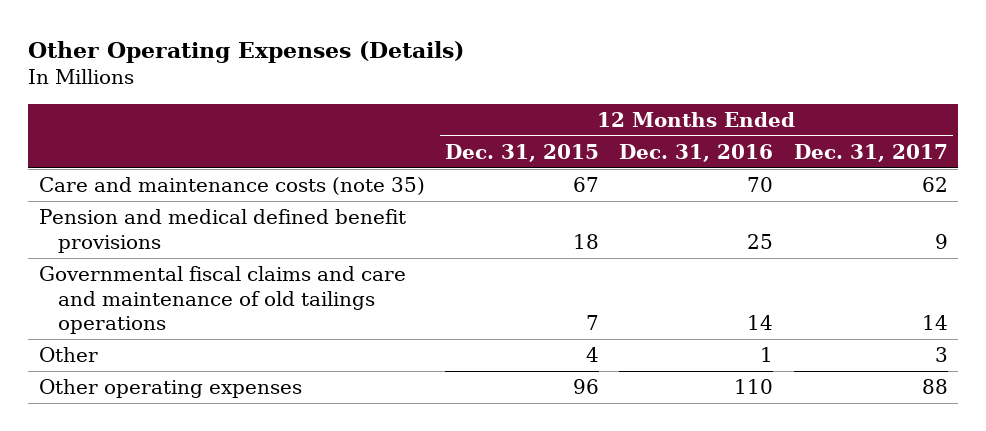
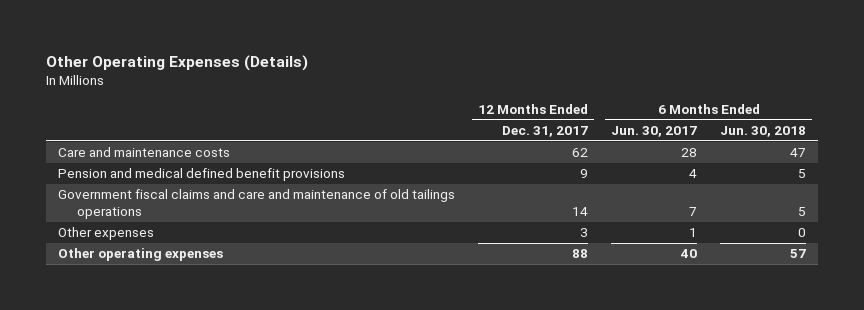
- | 12 Months Ended Dec. 31, 2015 | 12 Months Ended Dec. 31, 2016 | 12 Months Ended Dec. 31, 2017
+ | 12 Months Ended Dec. 31, 2017 | 6 Months Ended Jun. 30, 2017 | 6 Months Ended Jun. 30, 2018
- Care and maintenance costs (note 35) | 67 | 70 | 62
+ Care and maintenance costs | 62 | 28 | 47
- Governmental fiscal claims and care and maintenance of old tailings operations | 7 | 14 | 14
- Other | 4 | 1 | 3
+ Government fiscal claims and care and maintenance of old tailings operations | 14 | 7 | 5
+ Other expenses | 3 | 1 | 0

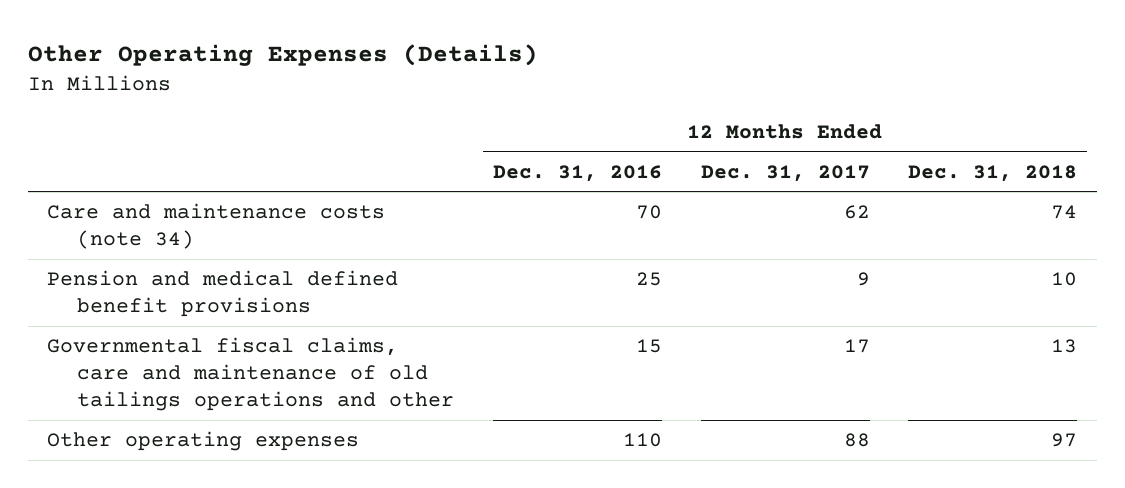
- | 12 Months Ended Dec. 31, 2017 | 6 Months Ended Jun. 30, 2017 | 6 Months Ended Jun. 30, 2018
+ | 12 Months Ended Dec. 31, 2016 | 12 Months Ended Dec. 31, 2017 | 12 Months Ended Dec. 31, 2018
- Care and maintenance costs | 62 | 28 | 47
+ Care and maintenance costs (note 34) | 70 | 62 | 74
- Government fiscal claims and care and maintenance of old tailings operations | 14 | 7 | 5
- Other expenses | 3 | 1 | 0
+ Governmental fiscal claims, care and maintenance of old tailings operations and other | 15 | 17 | 13

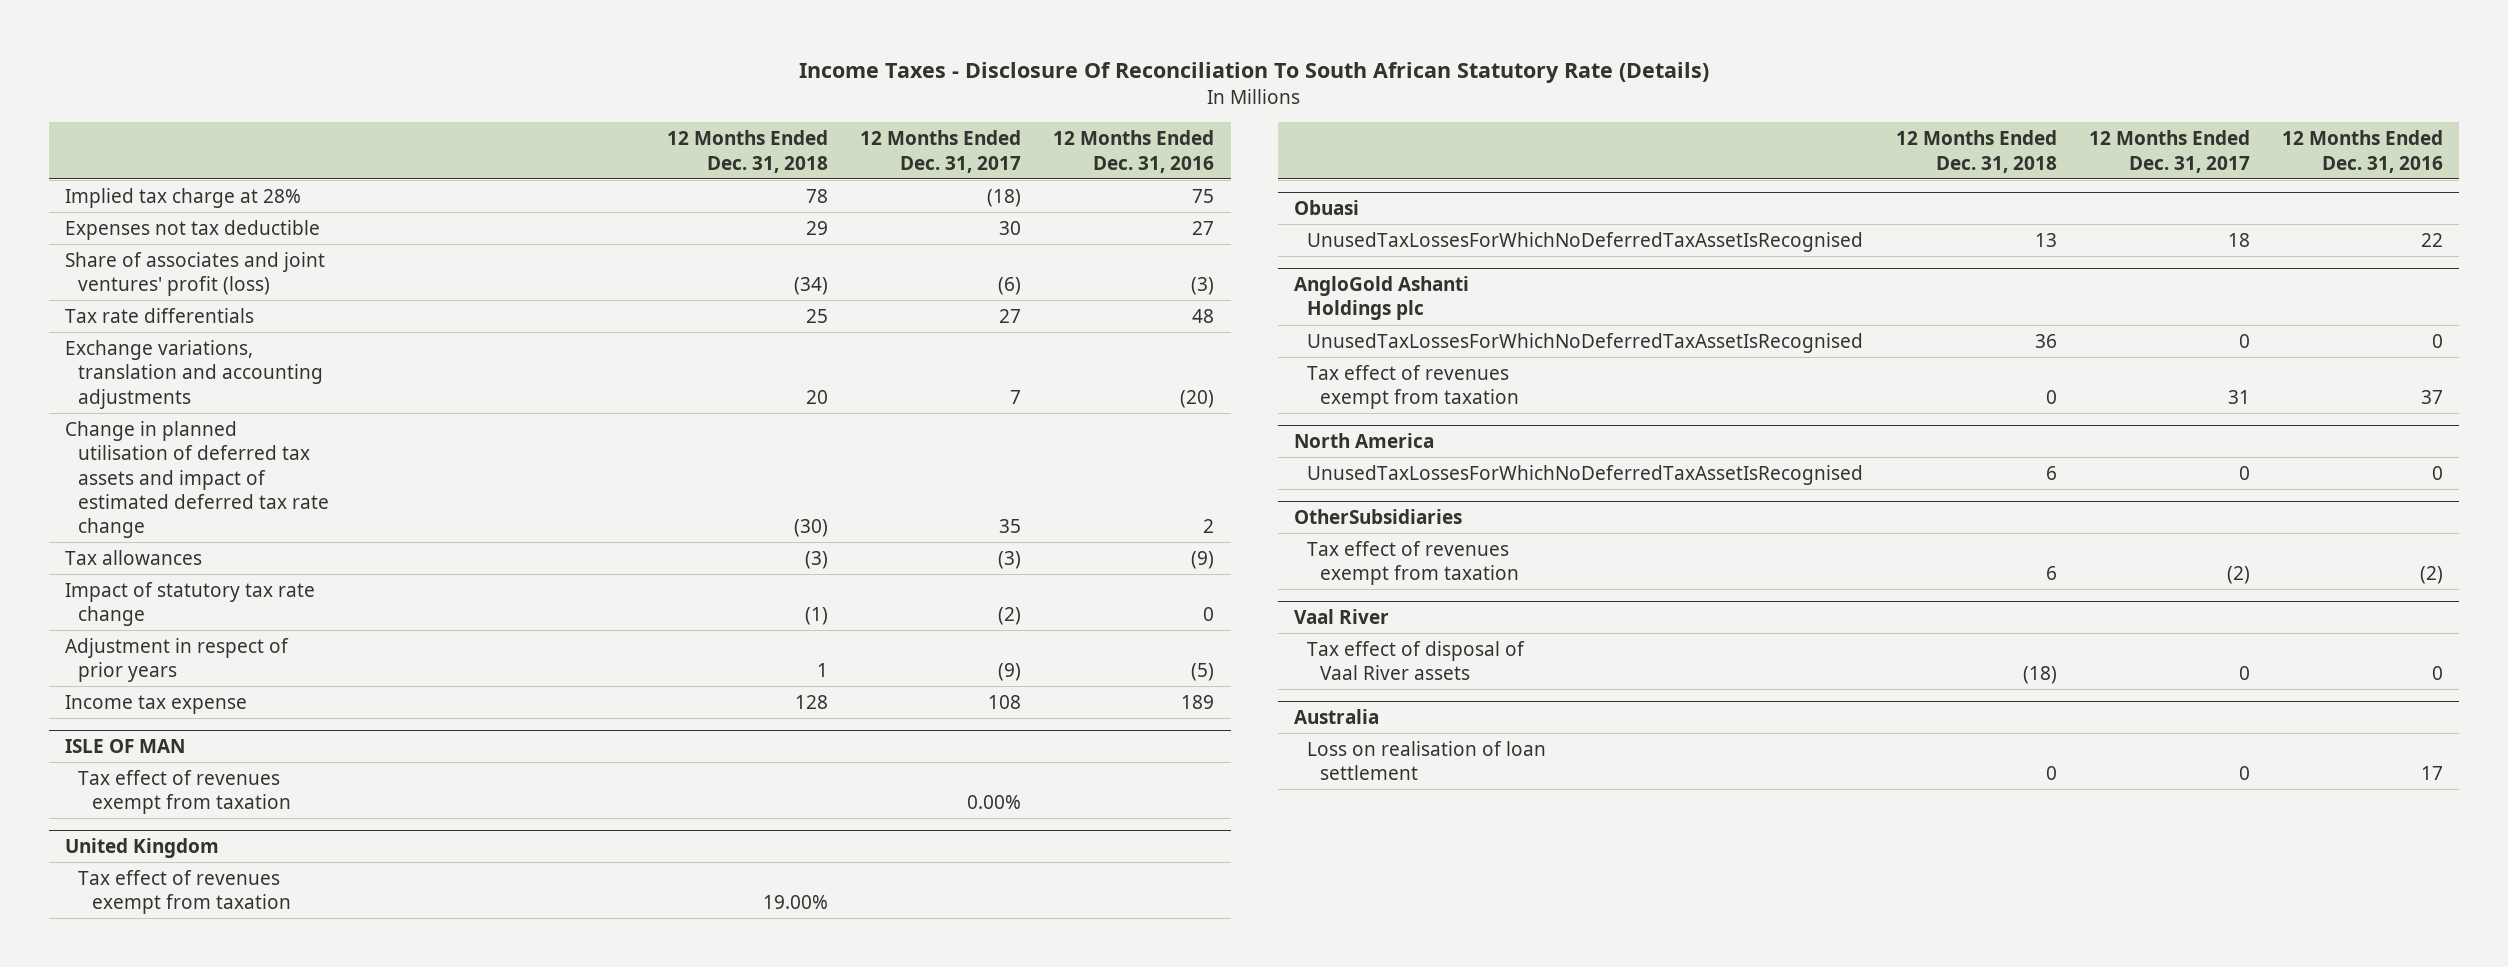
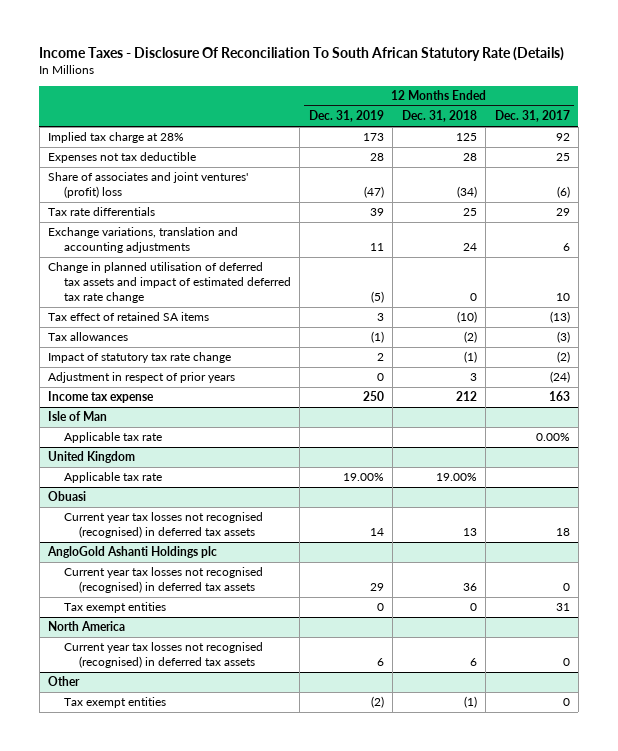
- | 12 Months Ended Dec. 31, 2018 | 12 Months Ended Dec. 31, 2017 | 12 Months Ended Dec. 31, 2016
+ | 12 Months Ended Dec. 31, 2019 | 12 Months Ended Dec. 31, 2018 | 12 Months Ended Dec. 31, 2017
- Implied tax charge at 28% | 78 | (18) | 75
- Expenses not tax deductible | 29 | 30 | 27
- Share of associates and joint ventures' profit (loss) | (34) | (6) | (3)
- Tax rate differentials | 25 | 27 | 48
- Exchange variations, translation and accounting adjustments | 20 | 7 | (20)
- Change in planned utilisation of deferred tax assets and impact of estimated deferred tax rate change | (30) | 35 | 2
- Tax allowances | (3) | (3) | (9)
+ Implied tax charge at 28% | 173 | 125 | 92
+ Expenses not tax deductible | 28 | 28 | 25
+ Share of associates and joint ventures' (profit) loss | (47) | (34) | (6)
+ Tax rate differentials | 39 | 25 | 29
+ Exchange variations, translation and accounting adjustments | 11 | 24 | 6
+ Change in planned utilisation of deferred tax assets and impact of estimated deferred tax rate change | (5) | 0 | 10
+ Tax effect of retained SA items | 3 | (10) | (13)
+ Tax allowances | (1) | (2) | (3)
- Adjustment in respect of prior years | 1 | (9) | (5)
- Income tax expense | 128 | 108 | 189
- ISLE OF MAN
- Tax effect of revenues exempt from taxation | | 0.00% |
+ Adjustment in respect of prior years | 0 | 3 | (24)
+ Income tax expense | 250 | 212 | 163
+ Isle of Man
+ Applicable tax rate | | | 0.00%
@ United Kingdom
- Tax effect of revenues exempt from taxation | 19.00% | |
+ Applicable tax rate | 19.00% | 19.00% |
@ Obuasi
- UnusedTaxLossesForWhichNoDeferredTaxAssetIsRecognised | 13 | 18 | 22
+ Current year tax losses not recognised (recognised) in deferred tax assets | 14 | 13 | 18
@ AngloGold Ashanti Holdings plc
- UnusedTaxLossesForWhichNoDeferredTaxAssetIsRecognised | 36 | 0 | 0
- Tax effect of revenues exempt from taxation | 0 | 31 | 37
+ Current year tax losses not recognised (recognised) in deferred tax assets | 29 | 36 | 0
+ Tax exempt entities | 0 | 0 | 31
@ North America
- UnusedTaxLossesForWhichNoDeferredTaxAssetIsRecognised | 6 | 0 | 0
- OtherSubsidiaries
- Tax effect of revenues exempt from taxation | 6 | (2) | (2)
- Vaal River
- Tax effect of disposal of Vaal River assets | (18) | 0 | 0
- Australia
- Loss on realisation of loan settlement | 0 | 0 | 17
@ North America
+ Current year tax losses not recognised (recognised) in deferred tax assets | 6 | 6 | 0
+ Other
+ Tax exempt entities | (2) | (1) | 0

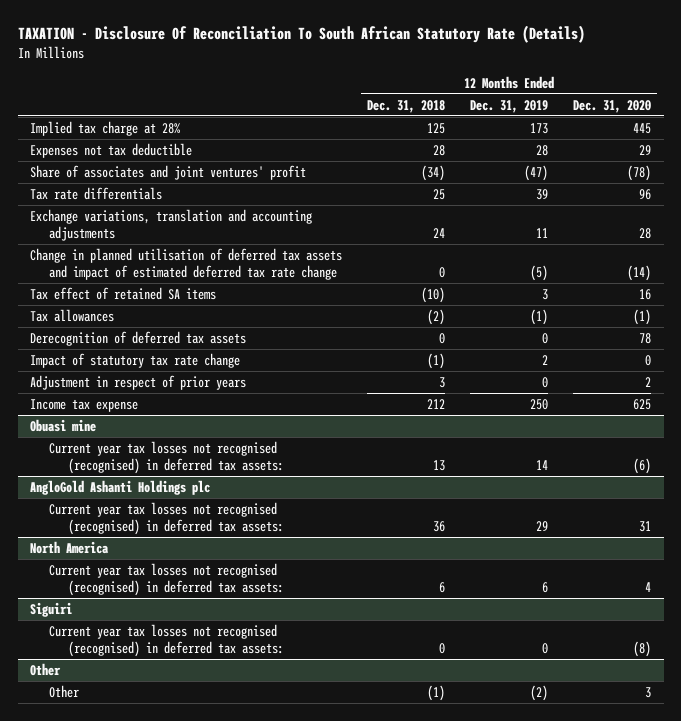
- Income Taxes - Disclosure Of Reconciliation To South African Statutory Rate (Details)
+ TAXATION - Disclosure Of Reconciliation To South African Statutory Rate (Details)
- | 12 Months Ended Dec. 31, 2019 | 12 Months Ended Dec. 31, 2018 | 12 Months Ended Dec. 31, 2017
+ | 12 Months Ended Dec. 31, 2018 | 12 Months Ended Dec. 31, 2019 | 12 Months Ended Dec. 31, 2020
- Share of associates and joint ventures' (profit) loss | (47) | (34) | (6)
+ Share of associates and joint ventures' profit | (34) | (47) | (78)
+ Derecognition of deferred tax assets | 0 | 0 | 78
- Isle of Man
- Applicable tax rate | | | 0.00%
- United Kingdom
- Applicable tax rate | 19.00% | 19.00% |
- Obuasi
- Current year tax losses not recognised (recognised) in deferred tax assets | 14 | 13 | 18
+ Obuasi mine
+ Current year tax losses not recognised (recognised) in deferred tax assets: | 13 | 14 | (6)
@ AngloGold Ashanti Holdings plc
- Current year tax losses not recognised (recognised) in deferred tax assets | 29 | 36 | 0
- Tax exempt entities | 0 | 0 | 31
+ Current year tax losses not recognised (recognised) in deferred tax assets: | 36 | 29 | 31
@ North America
- Current year tax losses not recognised (recognised) in deferred tax assets | 6 | 6 | 0
+ Current year tax losses not recognised (recognised) in deferred tax assets: | 6 | 6 | 4
+ Siguiri
+ Current year tax losses not recognised (recognised) in deferred tax assets: | 0 | 0 | (8)
@ Other
- Tax exempt entities | (2) | (1) | 0
+ Other | (1) | (2) | 3

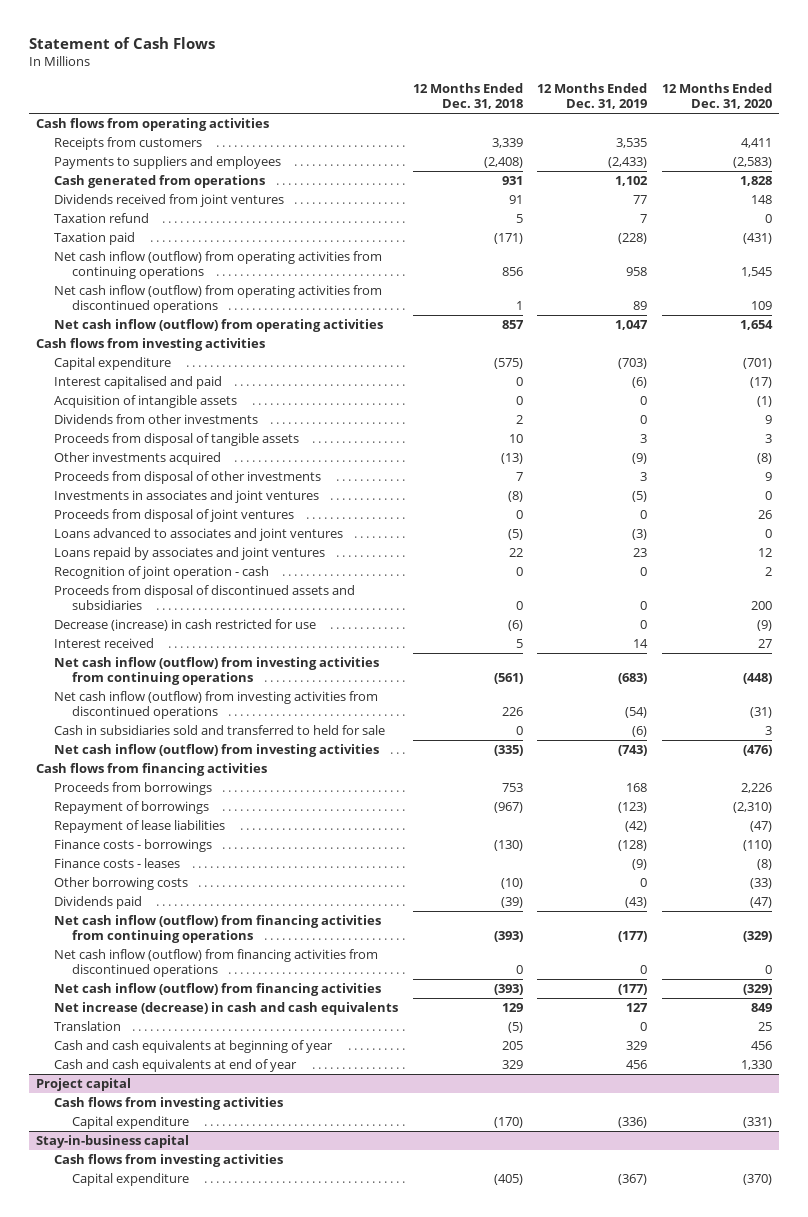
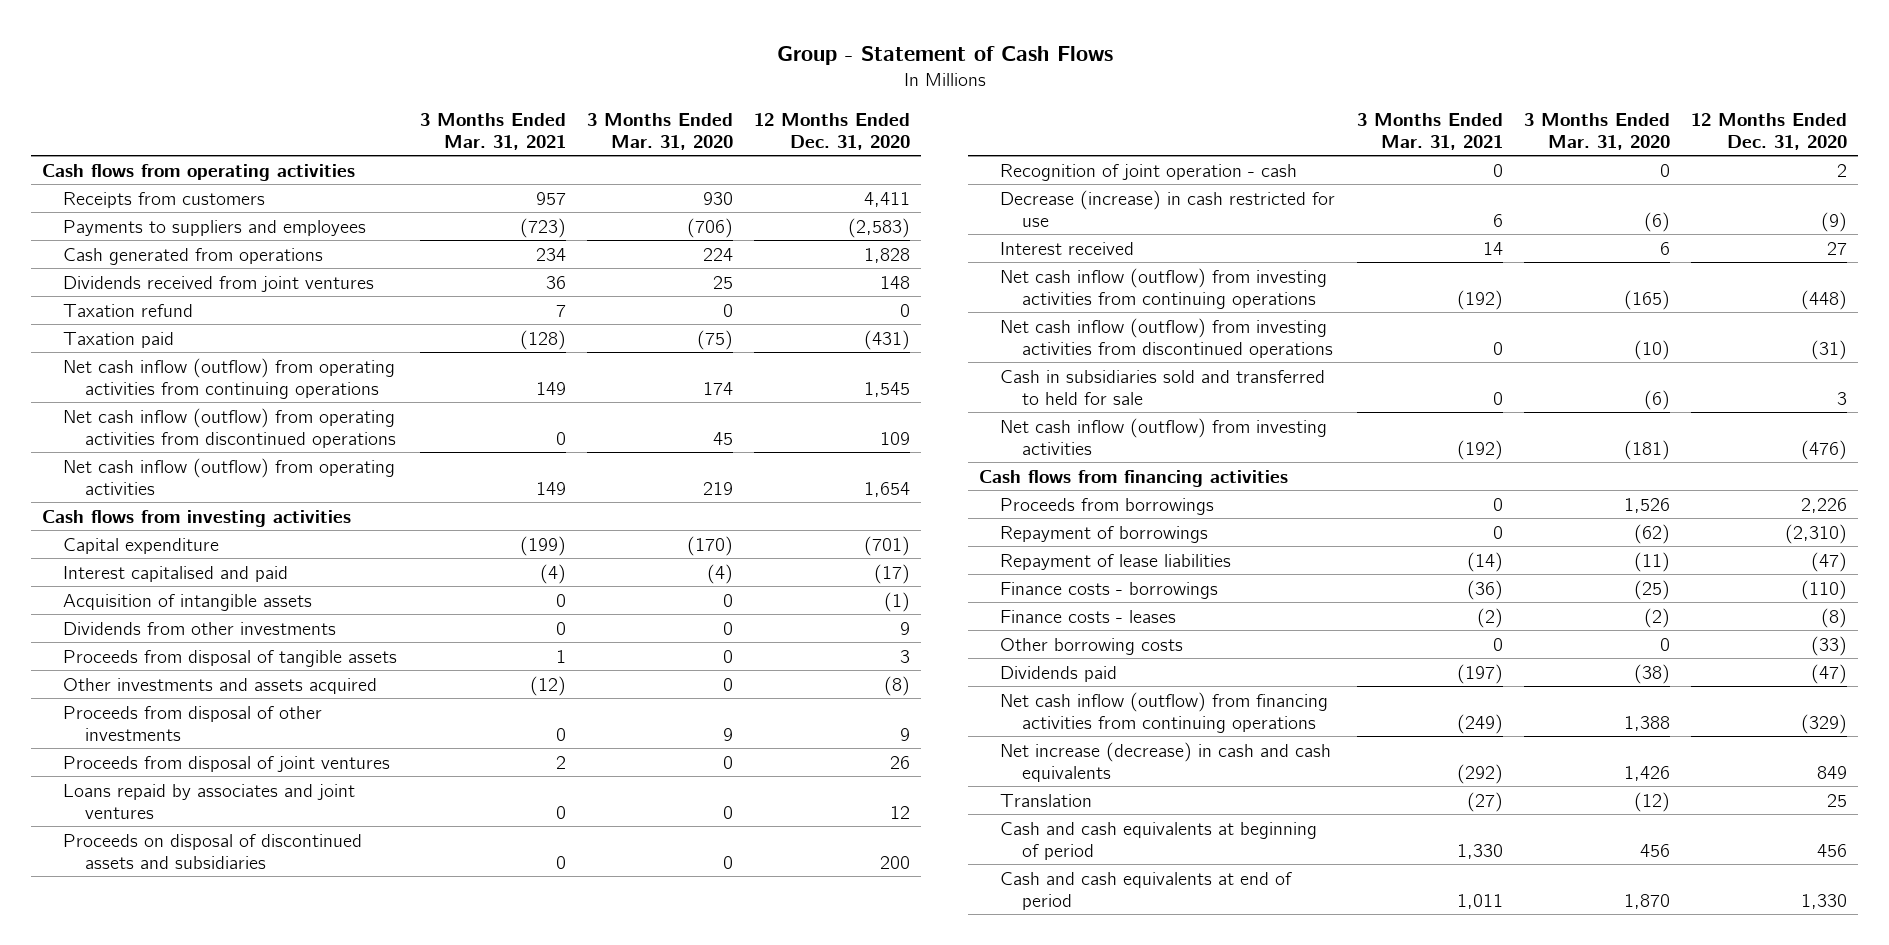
- Statement of Cash Flows
+ Group - Statement of Cash Flows
- | 12 Months Ended Dec. 31, 2018 | 12 Months Ended Dec. 31, 2019 | 12 Months Ended Dec. 31, 2020
+ | 3 Months Ended Mar. 31, 2021 | 3 Months Ended Mar. 31, 2020 | 12 Months Ended Dec. 31, 2020
- Other investments acquired | (13) | (9) | (8)
+ Other investments and assets acquired | (12) | 0 | (8)
- Investments in associates and joint ventures | (8) | (5) | 0
- Loans advanced to associates and joint ventures | (5) | (3) | 0
+ Proceeds on disposal of discontinued assets and subsidiaries | 0 | 0 | 200
- Proceeds from disposal of discontinued assets and subsidiaries | 0 | 0 | 200
- Net cash inflow (outflow) from financing activities from discontinued operations | 0 | 0 | 0
- Net cash inflow (outflow) from financing activities | (393) | (177) | (329)
- Cash and cash equivalents at beginning of year | 205 | 329 | 456
- Cash and cash equivalents at end of year | 329 | 456 | 1,330
- Project capital
- Cash flows from investing activities
- Capital expenditure | (170) | (336) | (331)
- Stay-in-business capital
- Cash flows from investing activities
- Capital expenditure | (405) | (367) | (370)
+ Cash and cash equivalents at beginning of period | 1,330 | 456 | 456
+ Cash and cash equivalents at end of period | 1,011 | 1,870 | 1,330

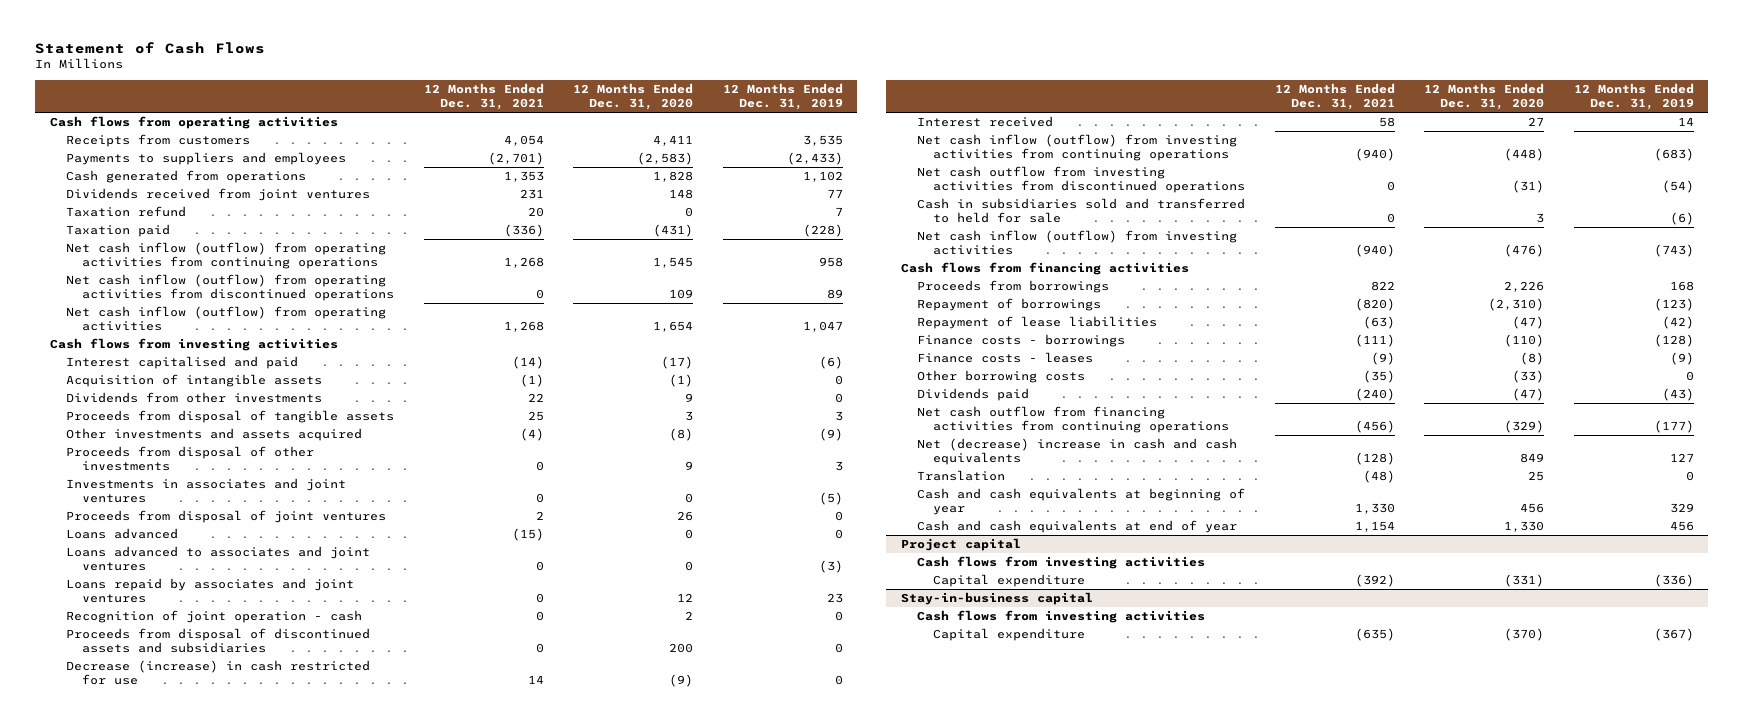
- Group - Statement of Cash Flows
+ Statement of Cash Flows
- | 3 Months Ended Mar. 31, 2021 | 3 Months Ended Mar. 31, 2020 | 12 Months Ended Dec. 31, 2020
+ | 12 Months Ended Dec. 31, 2021 | 12 Months Ended Dec. 31, 2020 | 12 Months Ended Dec. 31, 2019
- Capital expenditure | (199) | (170) | (701)
+ Investments in associates and joint ventures | 0 | 0 | (5)
+ Loans advanced | (15) | 0 | 0
+ Loans advanced to associates and joint ventures | 0 | 0 | (3)
- Proceeds on disposal of discontinued assets and subsidiaries | 0 | 0 | 200
+ Proceeds from disposal of discontinued assets and subsidiaries | 0 | 200 | 0
- Net cash inflow (outflow) from investing activities from discontinued operations | 0 | (10) | (31)
+ Net cash outflow from investing activities from discontinued operations | 0 | (31) | (54)
- Net cash inflow (outflow) from financing activities from continuing operations | (249) | 1,388 | (329)
- Net increase (decrease) in cash and cash equivalents | (292) | 1,426 | 849
+ Net cash outflow from financing activities from continuing operations | (456) | (329) | (177)
+ Net (decrease) increase in cash and cash equivalents | (128) | 849 | 127
- Cash and cash equivalents at beginning of period | 1,330 | 456 | 456
- Cash and cash equivalents at end of period | 1,011 | 1,870 | 1,330
+ Cash and cash equivalents at beginning of year | 1,330 | 456 | 329
+ Cash and cash equivalents at end of year | 1,154 | 1,330 | 456
+ Project capital
+ Cash flows from investing activities
+ Capital expenditure | (392) | (331) | (336)
+ Stay-in-business capital
+ Cash flows from investing activities
+ Capital expenditure | (635) | (370) | (367)

